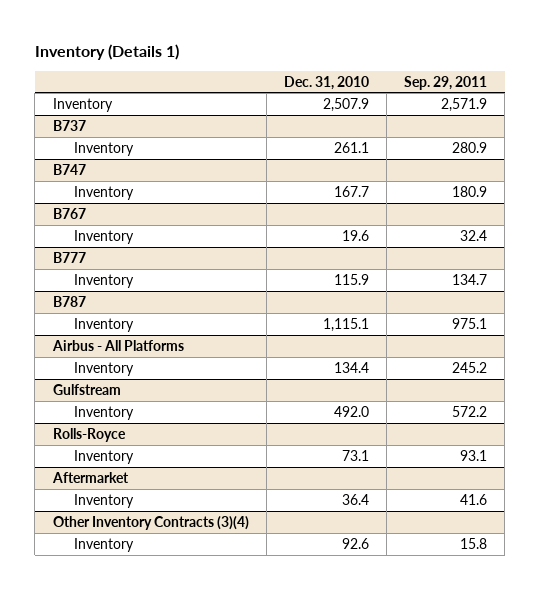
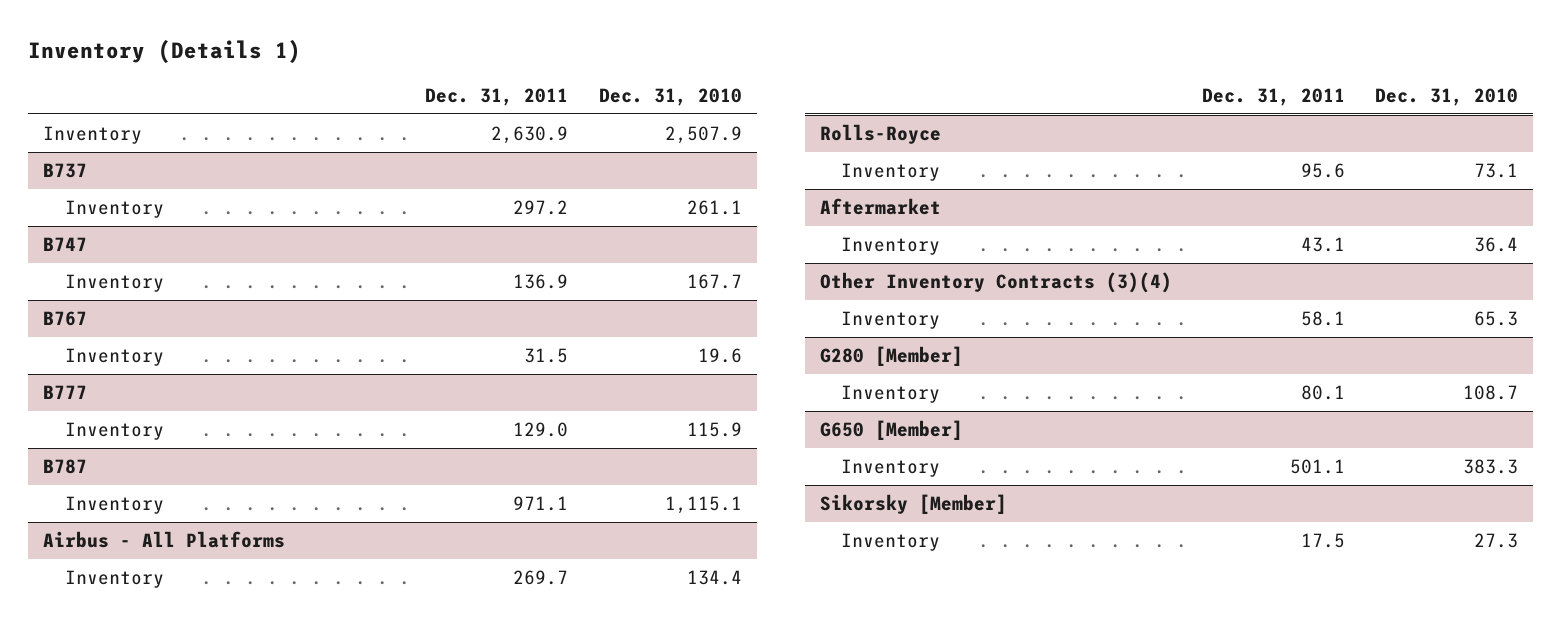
- | Dec. 31, 2010 | Sep. 29, 2011
+ | Dec. 31, 2011 | Dec. 31, 2010
- Gulfstream
- Inventory | 492.0 | 572.2
@ Other Inventory Contracts (3)(4)
- Inventory | 92.6 | 15.8
+ Inventory | 58.1 | 65.3
+ G280 [Member]
+ Inventory | 80.1 | 108.7
+ G650 [Member]
+ Inventory | 501.1 | 383.3
+ Sikorsky [Member]
+ Inventory | 17.5 | 27.3

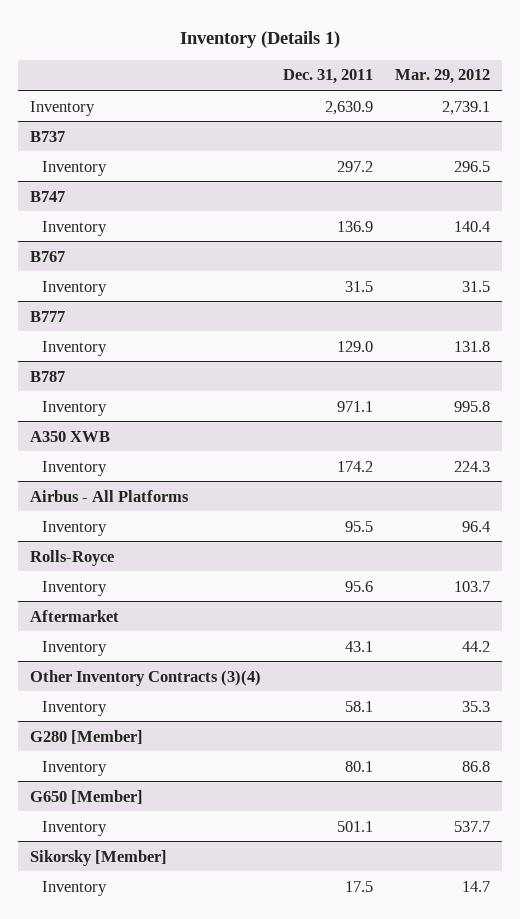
- | Dec. 31, 2011 | Dec. 31, 2010
+ | Dec. 31, 2011 | Mar. 29, 2012
+ A350 XWB
+ Inventory | 174.2 | 224.3
@ Airbus - All Platforms
- Inventory | 269.7 | 134.4
+ Inventory | 95.5 | 96.4

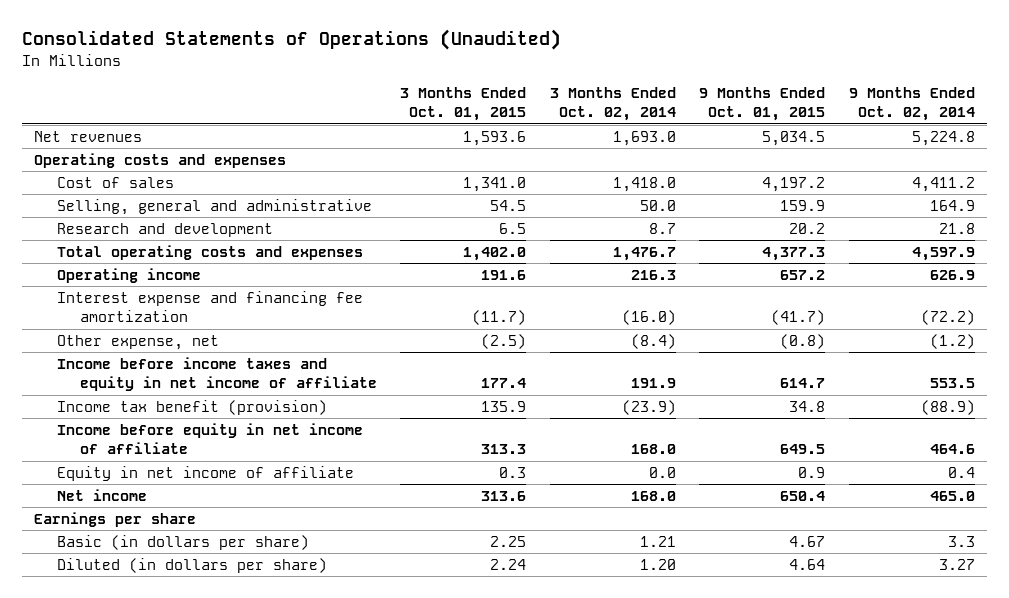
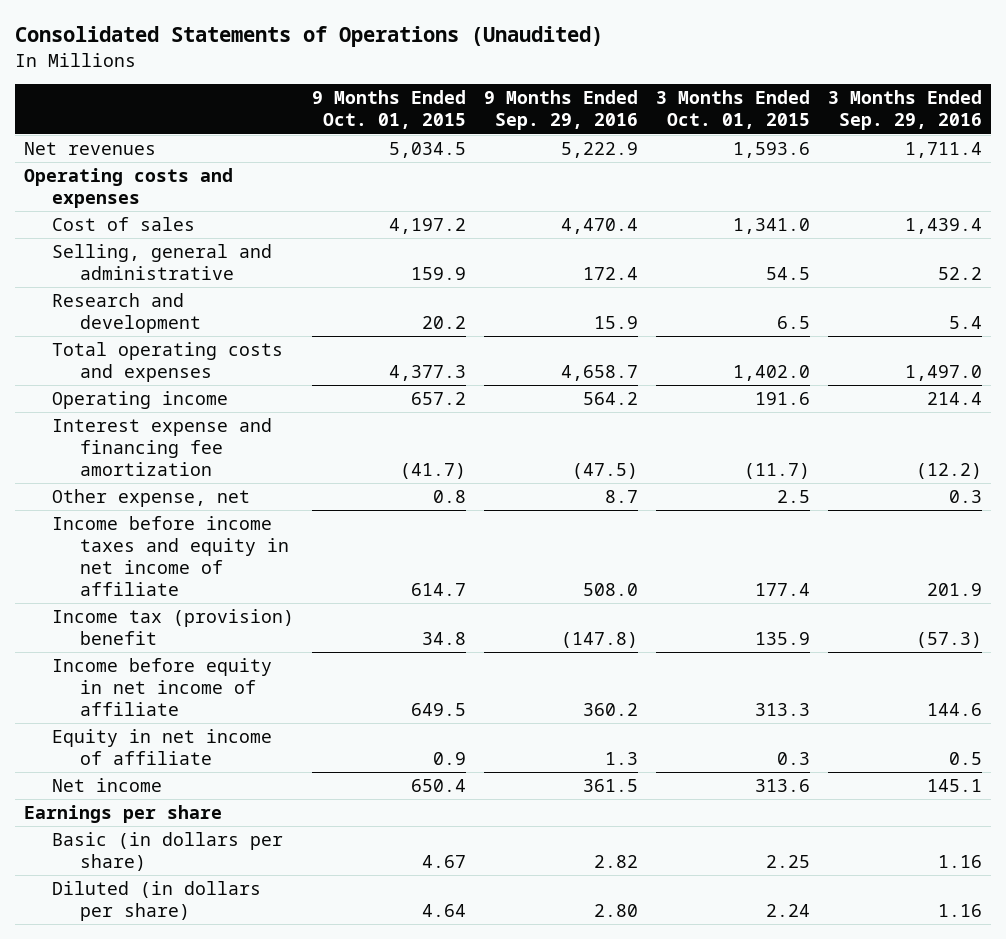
- | 3 Months Ended Oct. 01, 2015 | 3 Months Ended Oct. 02, 2014 | 9 Months Ended Oct. 01, 2015 | 9 Months Ended Oct. 02, 2014
+ | 9 Months Ended Oct. 01, 2015 | 9 Months Ended Sep. 29, 2016 | 3 Months Ended Oct. 01, 2015 | 3 Months Ended Sep. 29, 2016
- Other expense, net | (2.5) | (8.4) | (0.8) | (1.2)
+ Other expense, net | 0.8 | 8.7 | 2.5 | 0.3
- Income tax benefit (provision) | 135.9 | (23.9) | 34.8 | (88.9)
+ Income tax (provision) benefit | 34.8 | (147.8) | 135.9 | (57.3)

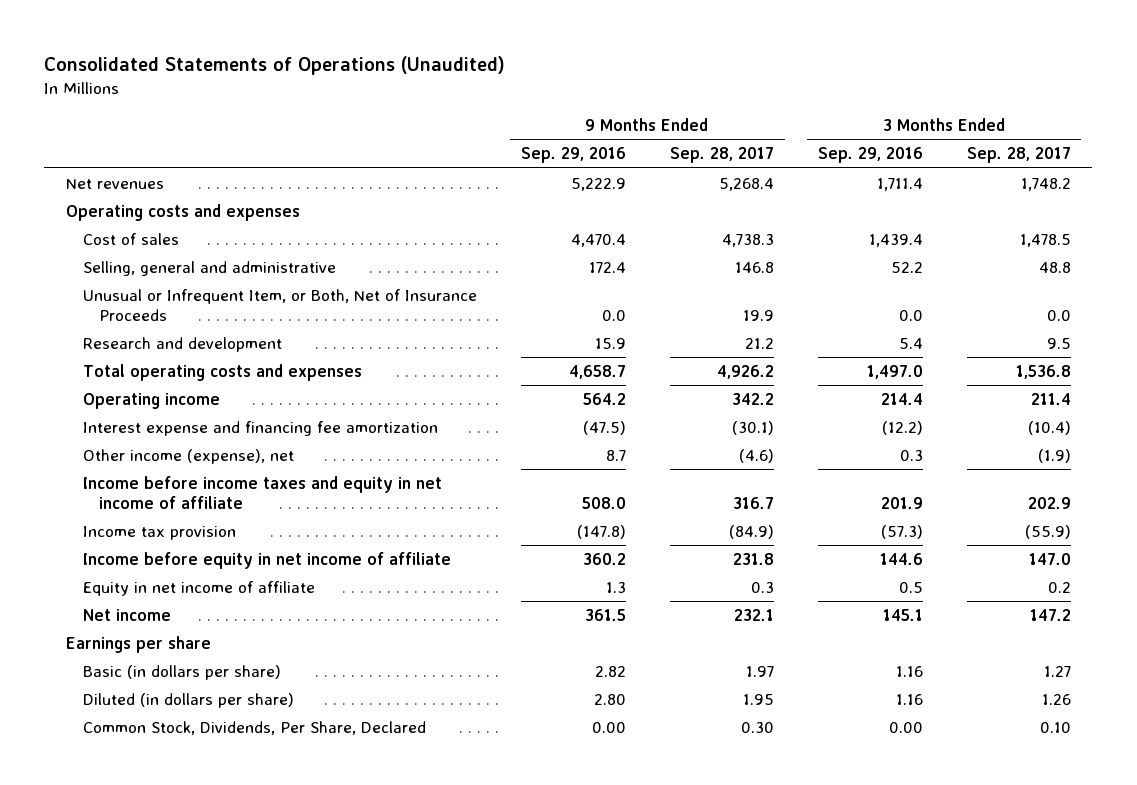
- | 9 Months Ended Oct. 01, 2015 | 9 Months Ended Sep. 29, 2016 | 3 Months Ended Oct. 01, 2015 | 3 Months Ended Sep. 29, 2016
+ | 9 Months Ended Sep. 29, 2016 | 9 Months Ended Sep. 28, 2017 | 3 Months Ended Sep. 29, 2016 | 3 Months Ended Sep. 28, 2017
+ Unusual or Infrequent Item, or Both, Net of Insurance Proceeds | 0.0 | 19.9 | 0.0 | 0.0
- Other expense, net | 0.8 | 8.7 | 2.5 | 0.3
+ Other income (expense), net | 8.7 | (4.6) | 0.3 | (1.9)
- Income tax (provision) benefit | 34.8 | (147.8) | 135.9 | (57.3)
+ Income tax provision | (147.8) | (84.9) | (57.3) | (55.9)
+ Common Stock, Dividends, Per Share, Declared | 0.00 | 0.30 | 0.00 | 0.10

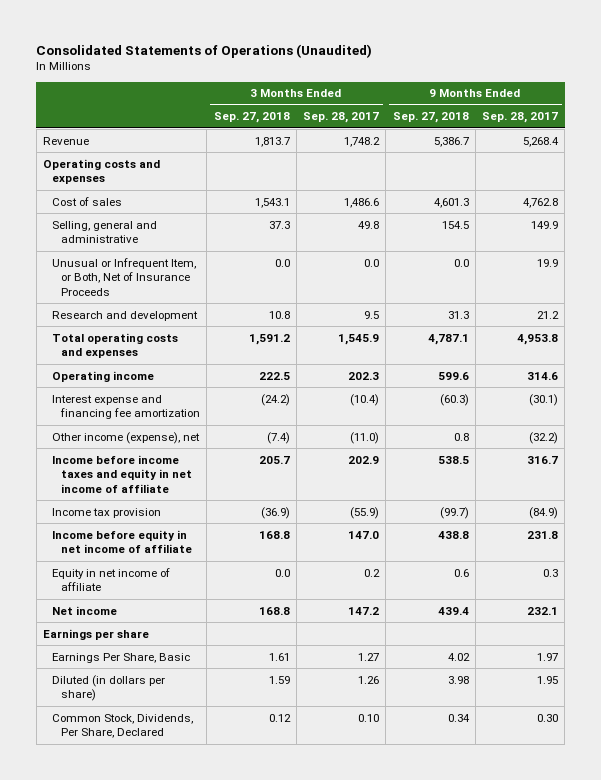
- | 9 Months Ended Sep. 29, 2016 | 9 Months Ended Sep. 28, 2017 | 3 Months Ended Sep. 29, 2016 | 3 Months Ended Sep. 28, 2017
+ | 3 Months Ended Sep. 27, 2018 | 3 Months Ended Sep. 28, 2017 | 9 Months Ended Sep. 27, 2018 | 9 Months Ended Sep. 28, 2017
- Net revenues | 5,222.9 | 5,268.4 | 1,711.4 | 1,748.2
+ Revenue | 1,813.7 | 1,748.2 | 5,386.7 | 5,268.4
- Cost of sales | 4,470.4 | 4,738.3 | 1,439.4 | 1,478.5
- Selling, general and administrative | 172.4 | 146.8 | 52.2 | 48.8
+ Cost of sales | 1,543.1 | 1,486.6 | 4,601.3 | 4,762.8
+ Selling, general and administrative | 37.3 | 49.8 | 154.5 | 149.9
- Total operating costs and expenses | 4,658.7 | 4,926.2 | 1,497.0 | 1,536.8
- Operating income | 564.2 | 342.2 | 214.4 | 211.4
+ Total operating costs and expenses | 1,591.2 | 1,545.9 | 4,787.1 | 4,953.8
+ Operating income | 222.5 | 202.3 | 599.6 | 314.6
- Other income (expense), net | 8.7 | (4.6) | 0.3 | (1.9)
+ Other income (expense), net | (7.4) | (11.0) | 0.8 | (32.2)
- Basic (in dollars per share) | 2.82 | 1.97 | 1.16 | 1.27
+ Earnings Per Share, Basic | 1.61 | 1.27 | 4.02 | 1.97

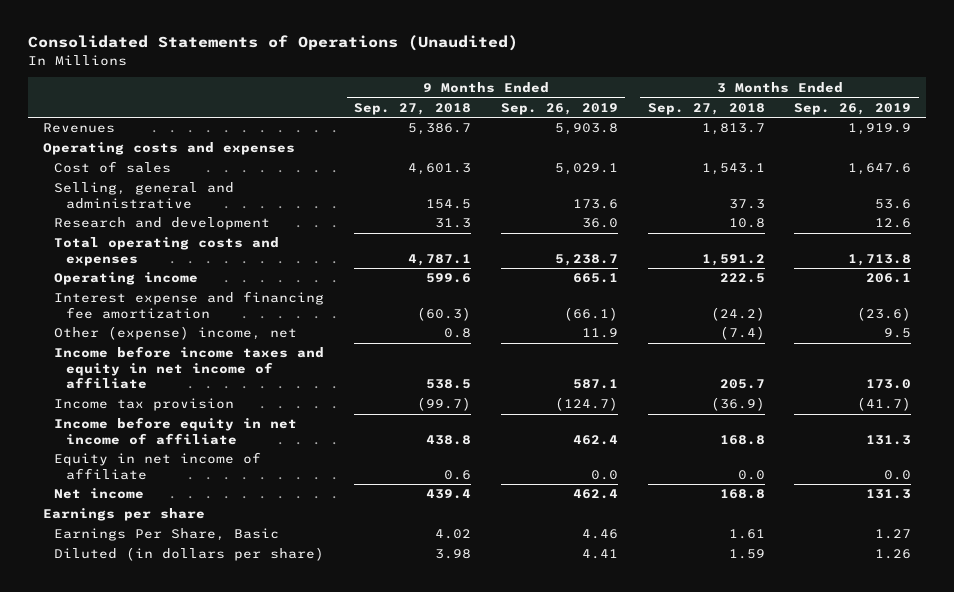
- | 3 Months Ended Sep. 27, 2018 | 3 Months Ended Sep. 28, 2017 | 9 Months Ended Sep. 27, 2018 | 9 Months Ended Sep. 28, 2017
+ | 9 Months Ended Sep. 27, 2018 | 9 Months Ended Sep. 26, 2019 | 3 Months Ended Sep. 27, 2018 | 3 Months Ended Sep. 26, 2019
- Revenue | 1,813.7 | 1,748.2 | 5,386.7 | 5,268.4
+ Revenues | 5,386.7 | 5,903.8 | 1,813.7 | 1,919.9
- Unusual or Infrequent Item, or Both, Net of Insurance Proceeds | 0.0 | 0.0 | 0.0 | 19.9
- Other income (expense), net | (7.4) | (11.0) | 0.8 | (32.2)
+ Other (expense) income, net | 0.8 | 11.9 | (7.4) | 9.5
- Common Stock, Dividends, Per Share, Declared | 0.12 | 0.10 | 0.34 | 0.30

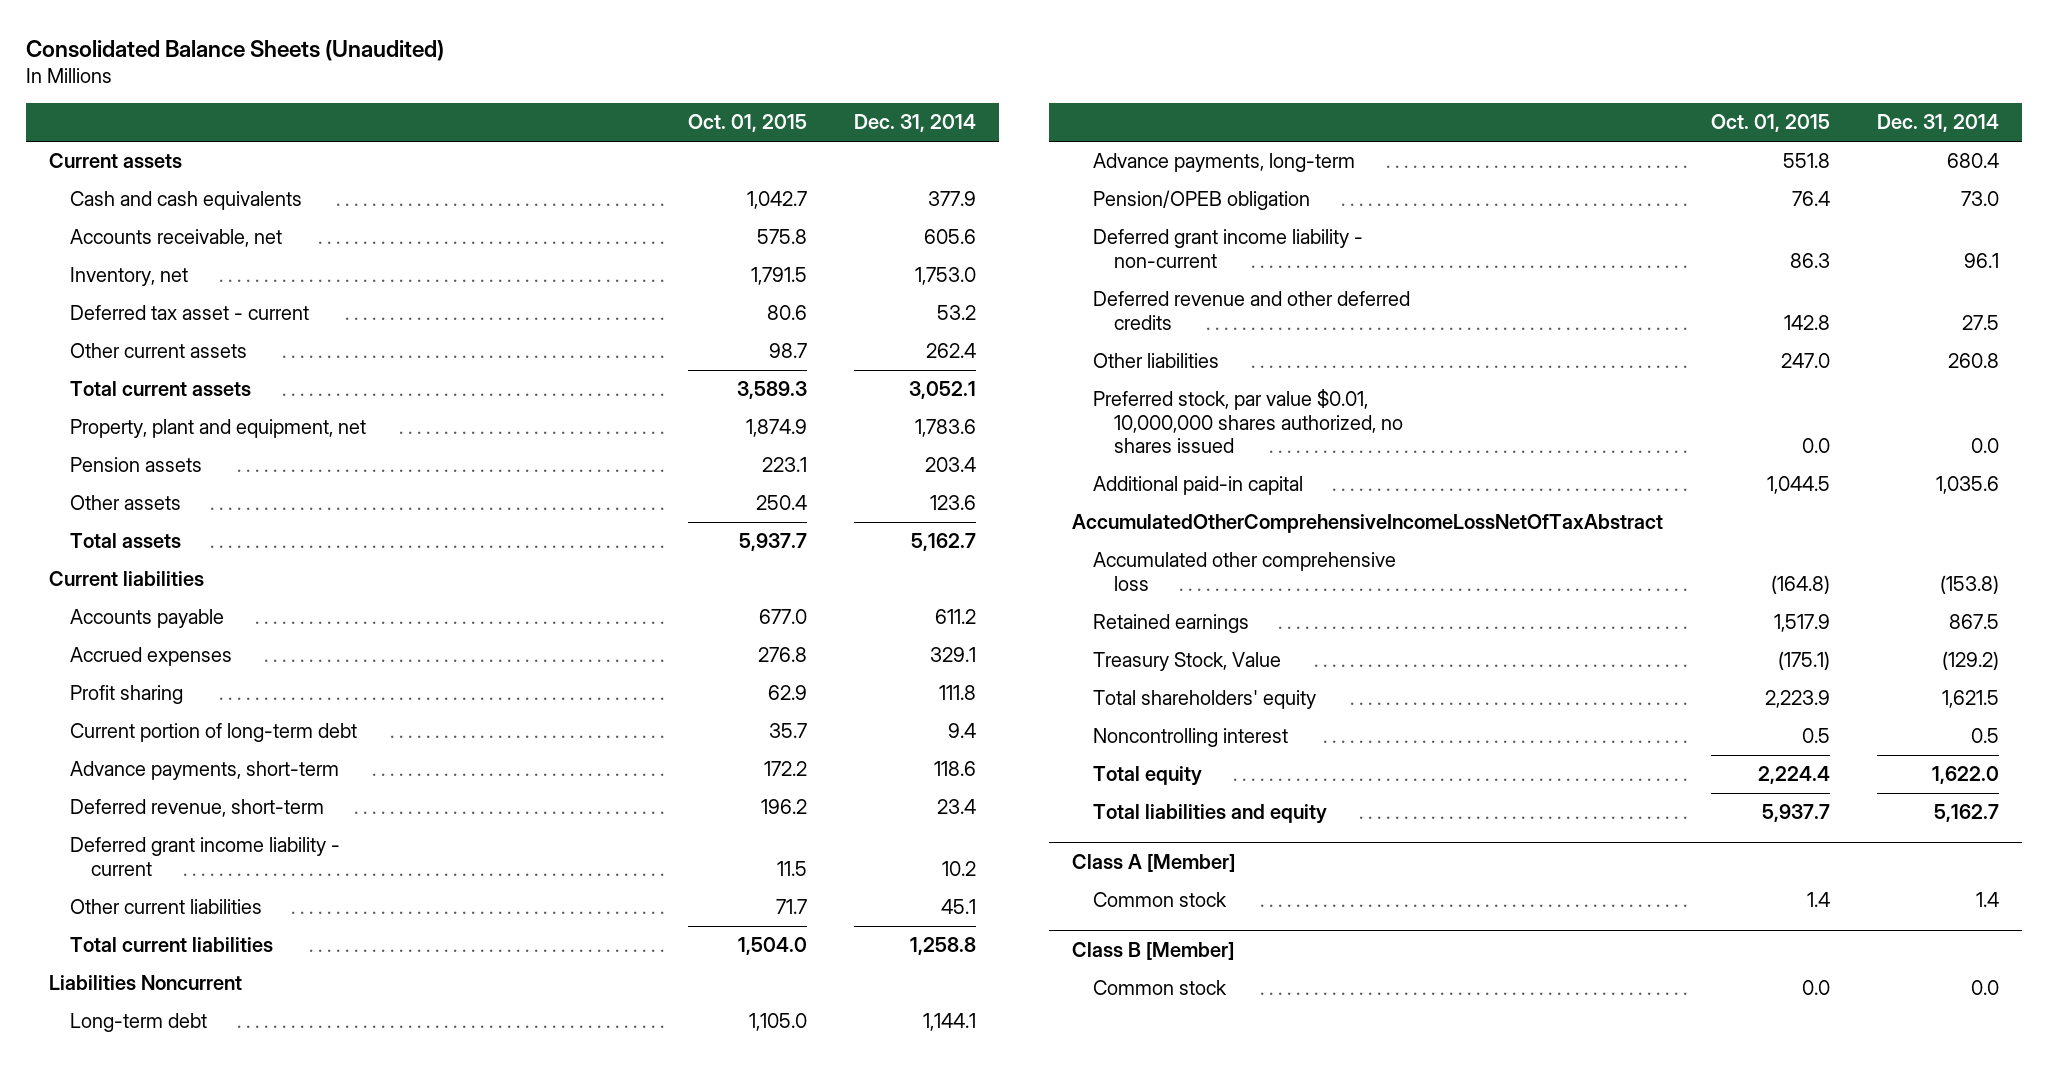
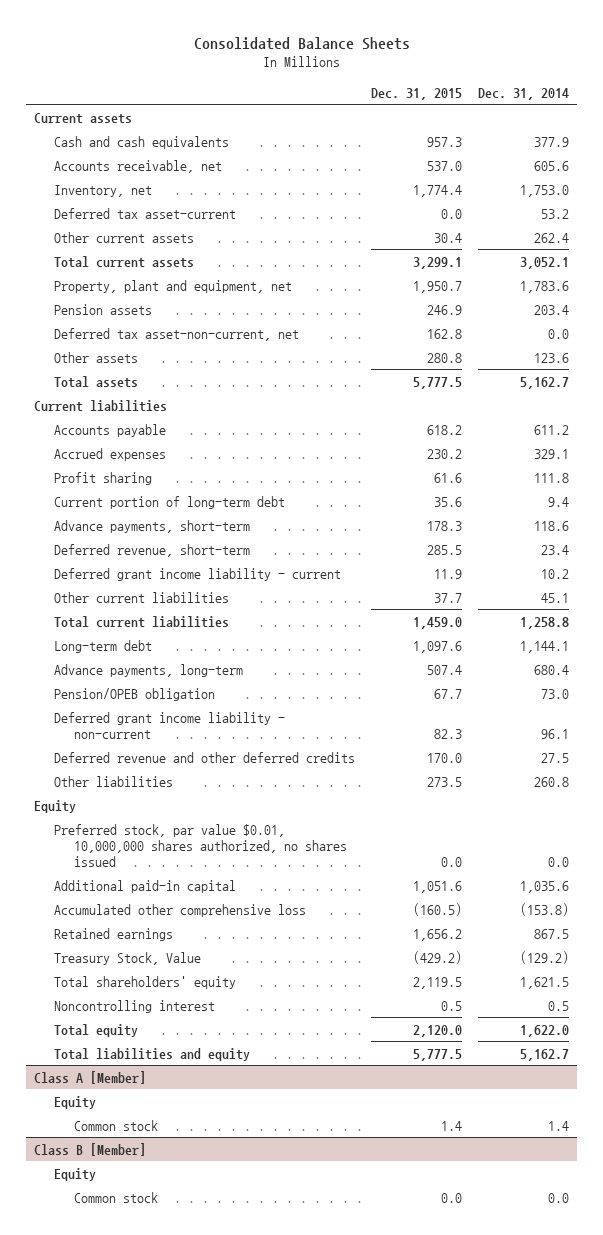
- Consolidated Balance Sheets (Unaudited)
+ Consolidated Balance Sheets
- | Oct. 01, 2015 | Dec. 31, 2014
+ | Dec. 31, 2015 | Dec. 31, 2014
- Deferred tax asset - current | 80.6 | 53.2
+ Deferred tax asset-current | 0.0 | 53.2
+ Deferred tax asset-non-current, net | 162.8 | 0.0
- Liabilities Noncurrent
+ Equity
- AccumulatedOtherComprehensiveIncomeLossNetOfTaxAbstract
@ Class A [Member]
+ Equity
@ Class B [Member]
+ Equity

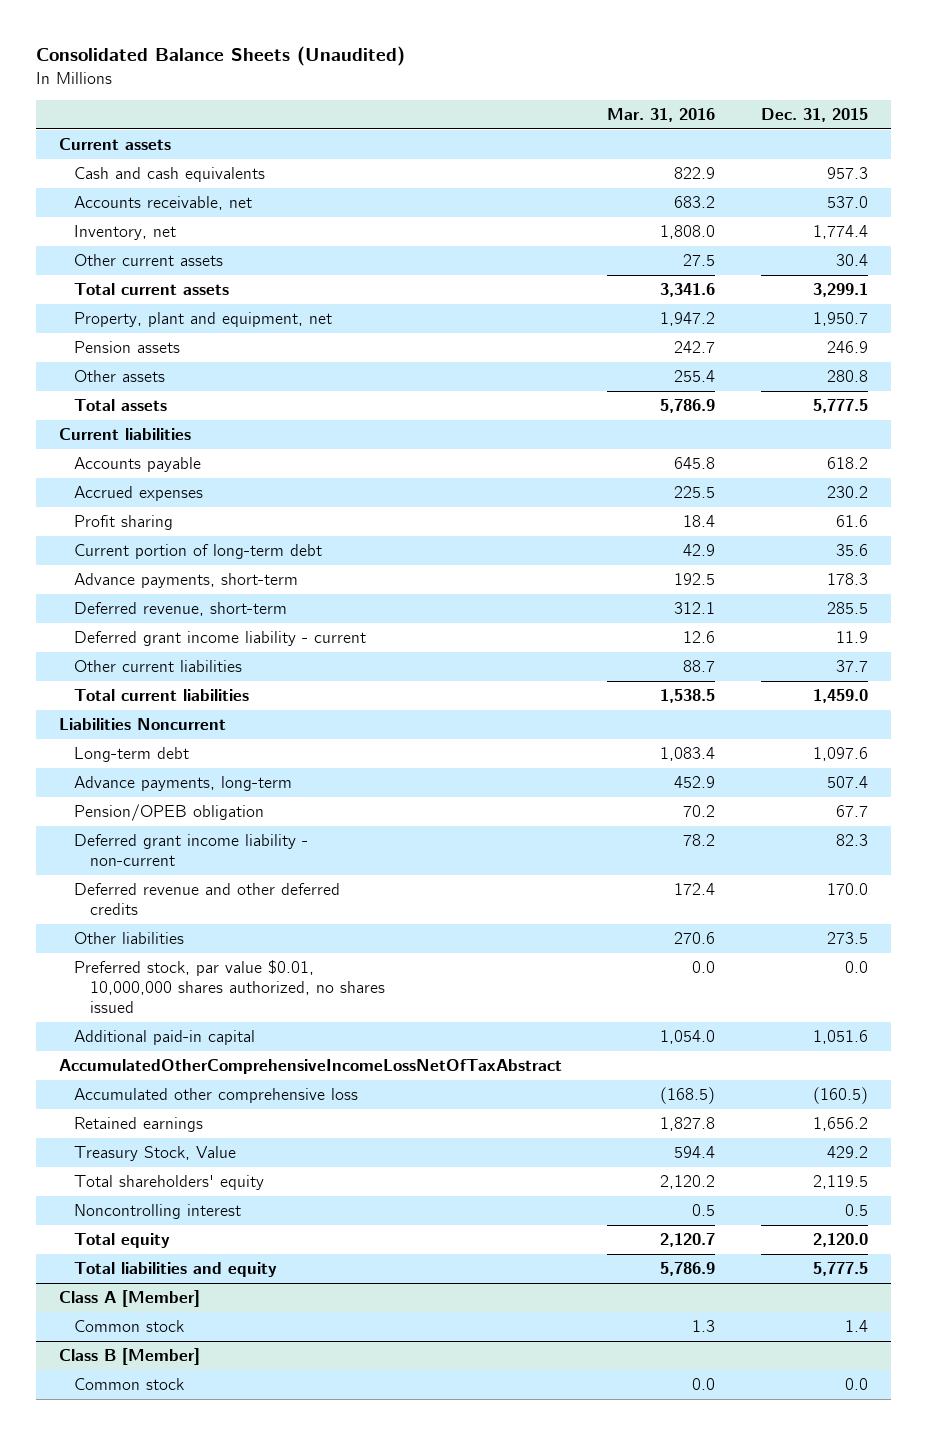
- Consolidated Balance Sheets
+ Consolidated Balance Sheets (Unaudited)
- | Dec. 31, 2015 | Dec. 31, 2014
+ | Mar. 31, 2016 | Dec. 31, 2015
- Deferred tax asset-current | 0.0 | 53.2
- Deferred tax asset-non-current, net | 162.8 | 0.0
+ Liabilities Noncurrent
- Equity
+ AccumulatedOtherComprehensiveIncomeLossNetOfTaxAbstract
- Treasury Stock, Value | (429.2) | (129.2)
+ Treasury Stock, Value | 594.4 | 429.2
@ Class A [Member]
- Equity
@ Class B [Member]
- Equity

